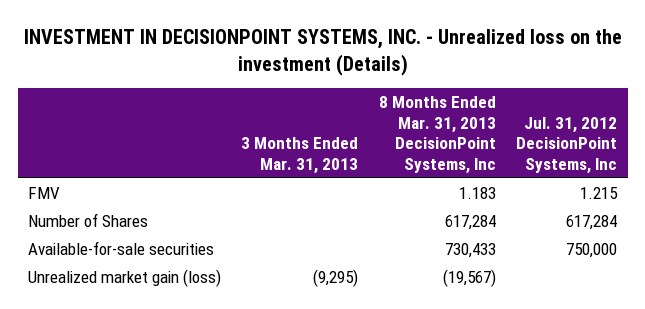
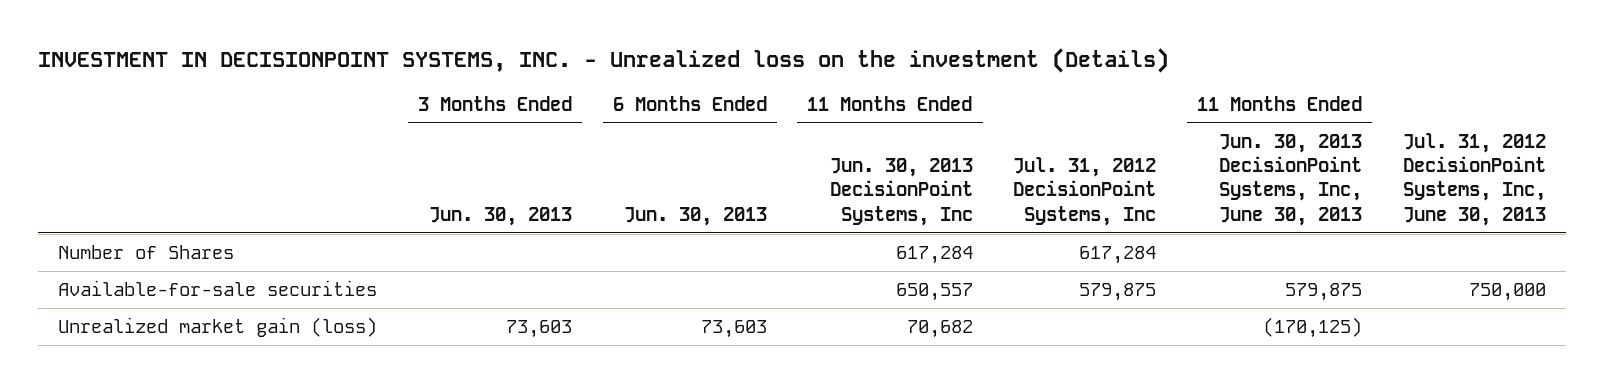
- | 3 Months Ended Mar. 31, 2013 | 8 Months Ended Mar. 31, 2013 DecisionPoint Systems, Inc | Jul. 31, 2012 DecisionPoint Systems, Inc
+ | 3 Months Ended Jun. 30, 2013 | 6 Months Ended Jun. 30, 2013 | 11 Months Ended Jun. 30, 2013 DecisionPoint Systems, Inc | Jul. 31, 2012 DecisionPoint Systems, Inc | 11 Months Ended Jun. 30, 2013 DecisionPoint Systems, Inc, June 30, 2013 | Jul. 31, 2012 DecisionPoint Systems, Inc, June 30, 2013
- FMV | | 1.183 | 1.215
- Available-for-sale securities | | 730,433 | 750,000
+ Available-for-sale securities | | | 650,557 | 579,875 | 579,875 | 750,000

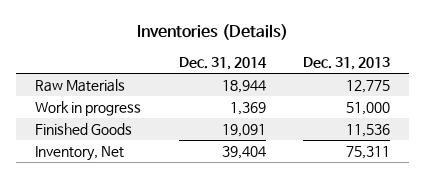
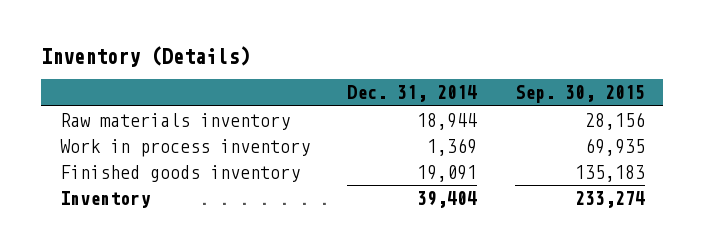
- Inventories (Details)
+ Inventory (Details)
- | Dec. 31, 2014 | Dec. 31, 2013
+ | Dec. 31, 2014 | Sep. 30, 2015
- Raw Materials | 18,944 | 12,775
- Work in progress | 1,369 | 51,000
- Finished Goods | 19,091 | 11,536
- Inventory, Net | 39,404 | 75,311
+ Raw materials inventory | 18,944 | 28,156
+ Work in process inventory | 1,369 | 69,935
+ Finished goods inventory | 19,091 | 135,183
+ Inventory | 39,404 | 233,274

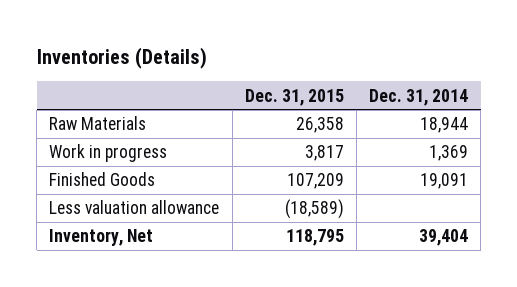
- Inventory (Details)
+ Inventories (Details)
- | Dec. 31, 2014 | Sep. 30, 2015
+ | Dec. 31, 2015 | Dec. 31, 2014
- Raw materials inventory | 18,944 | 28,156
- Work in process inventory | 1,369 | 69,935
- Finished goods inventory | 19,091 | 135,183
- Inventory | 39,404 | 233,274
+ Raw Materials | 26,358 | 18,944
+ Work in progress | 3,817 | 1,369
+ Finished Goods | 107,209 | 19,091
+ Less valuation allowance | (18,589) |
+ Inventory, Net | 118,795 | 39,404

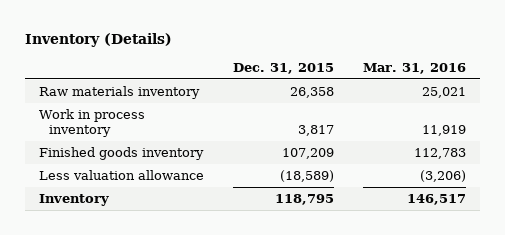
- Inventories (Details)
+ Inventory (Details)
- | Dec. 31, 2015 | Dec. 31, 2014
+ | Dec. 31, 2015 | Mar. 31, 2016
- Raw Materials | 26,358 | 18,944
- Work in progress | 3,817 | 1,369
- Finished Goods | 107,209 | 19,091
+ Raw materials inventory | 26,358 | 25,021
+ Work in process inventory | 3,817 | 11,919
+ Finished goods inventory | 107,209 | 112,783
- Inventory, Net | 118,795 | 39,404
+ Inventory | 118,795 | 146,517

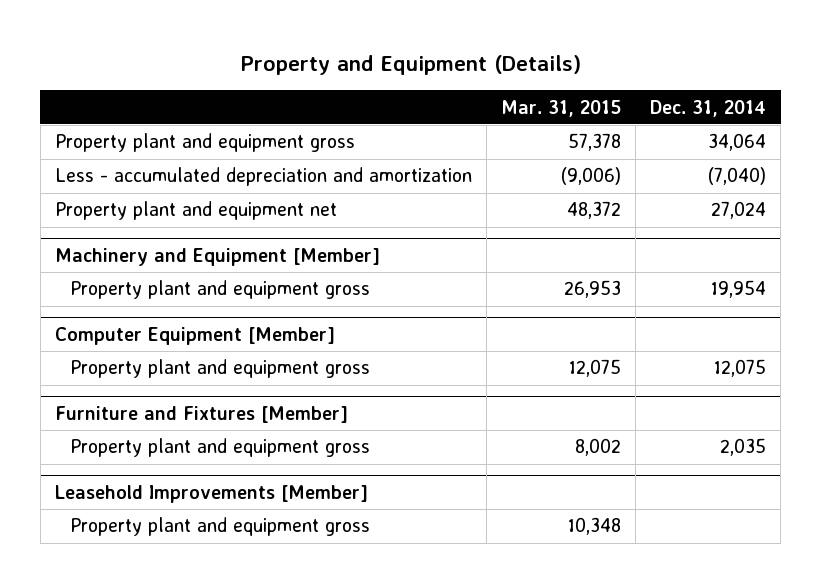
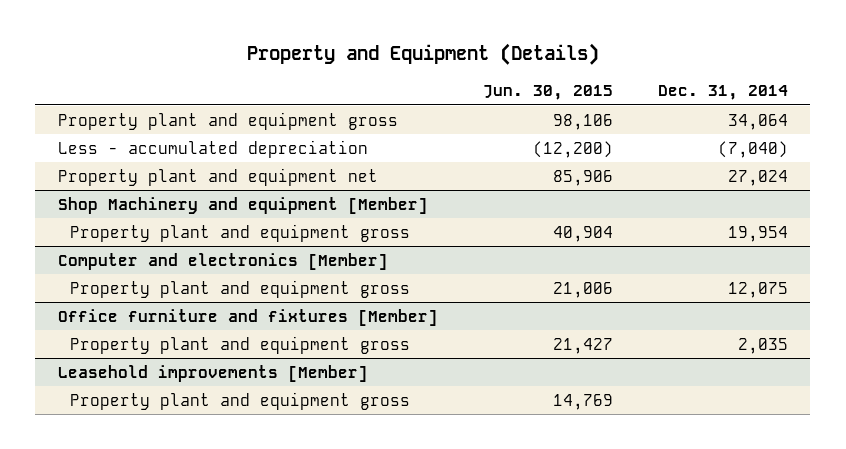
- | Mar. 31, 2015 | Dec. 31, 2014
+ | Jun. 30, 2015 | Dec. 31, 2014
- Less - accumulated depreciation and amortization | (9,006) | (7,040)
+ Less - accumulated depreciation | (12,200) | (7,040)
- Machinery and Equipment [Member]
+ Shop Machinery and equipment [Member]
- Computer Equipment [Member]
+ Computer and electronics [Member]
- Furniture and Fixtures [Member]
+ Office furniture and fixtures [Member]
- Leasehold Improvements [Member]
+ Leasehold improvements [Member]

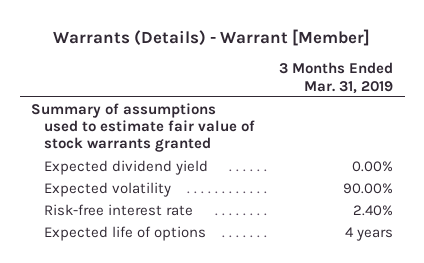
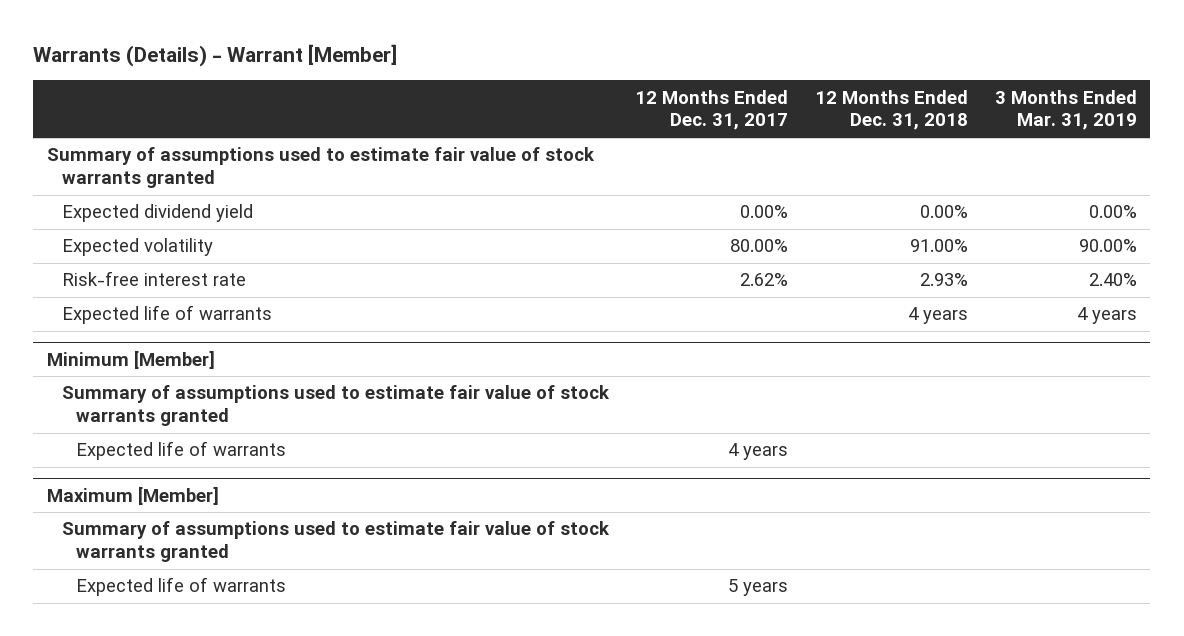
- | 3 Months Ended Mar. 31, 2019
+ | 12 Months Ended Dec. 31, 2017 | 12 Months Ended Dec. 31, 2018 | 3 Months Ended Mar. 31, 2019
- Expected life of options | 4 years
+ Expected life of warrants | | 4 years | 4 years
+ Minimum [Member]
+ Summary of assumptions used to estimate fair value of stock warrants granted
+ Expected life of warrants | 4 years | |
+ Maximum [Member]
+ Summary of assumptions used to estimate fair value of stock warrants granted
+ Expected life of warrants | 5 years | |

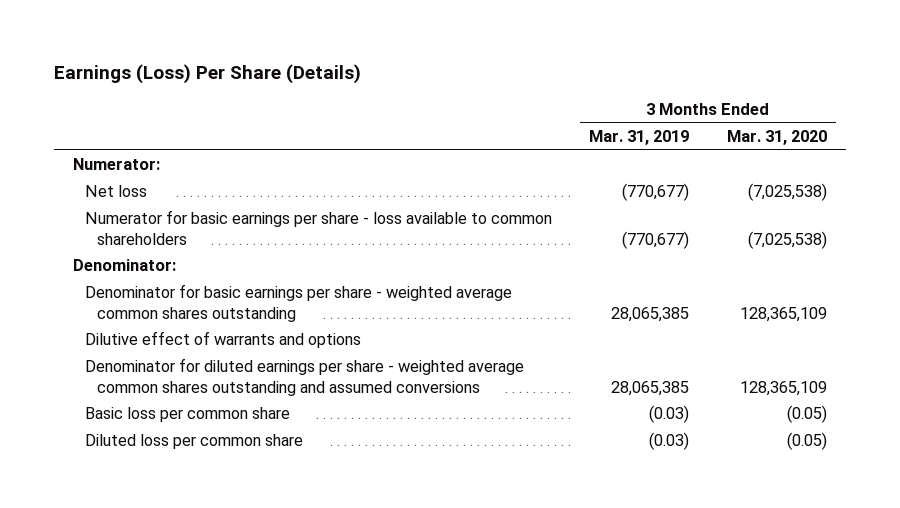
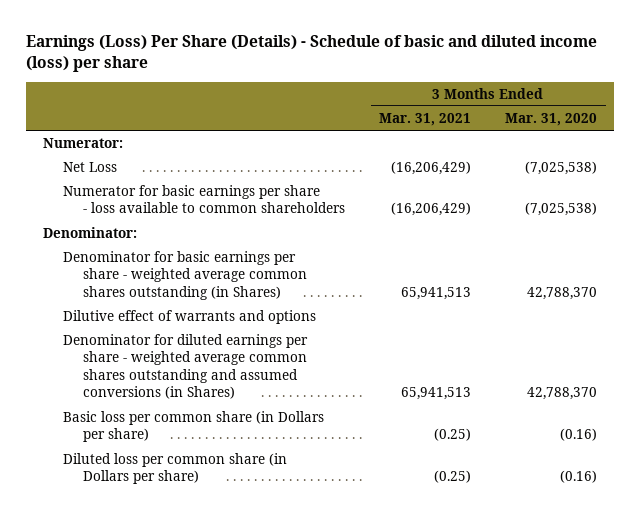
- Earnings (Loss) Per Share (Details)
+ Earnings (Loss) Per Share (Details) - Schedule of basic and diluted income (loss) per share
- | 3 Months Ended Mar. 31, 2019 | 3 Months Ended Mar. 31, 2020
+ | 3 Months Ended Mar. 31, 2021 | 3 Months Ended Mar. 31, 2020
- Net loss | (770,677) | (7,025,538)
+ Net Loss | (16,206,429) | (7,025,538)
- Denominator for basic earnings per share - weighted average common shares outstanding | 28,065,385 | 128,365,109
+ Denominator for basic earnings per share - weighted average common shares outstanding (in Shares) | 65,941,513 | 42,788,370
- Denominator for diluted earnings per share - weighted average common shares outstanding and assumed conversions | 28,065,385 | 128,365,109
- Basic loss per common share | (0.03) | (0.05)
- Diluted loss per common share | (0.03) | (0.05)
+ Denominator for diluted earnings per share - weighted average common shares outstanding and assumed conversions (in Shares) | 65,941,513 | 42,788,370
+ Basic loss per common share (in Dollars per share) | (0.25) | (0.16)
+ Diluted loss per common share (in Dollars per share) | (0.25) | (0.16)

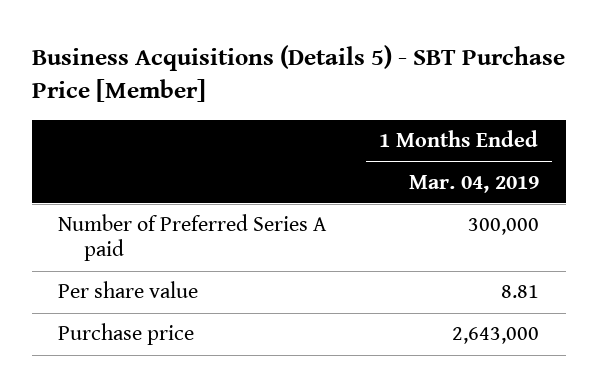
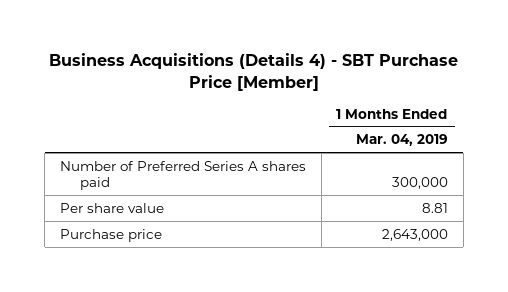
- Business Acquisitions (Details 5) - SBT Purchase Price [Member]
+ Business Acquisitions (Details 4) - SBT Purchase Price [Member]
- Number of Preferred Series A paid | 300,000
+ Number of Preferred Series A shares paid | 300,000

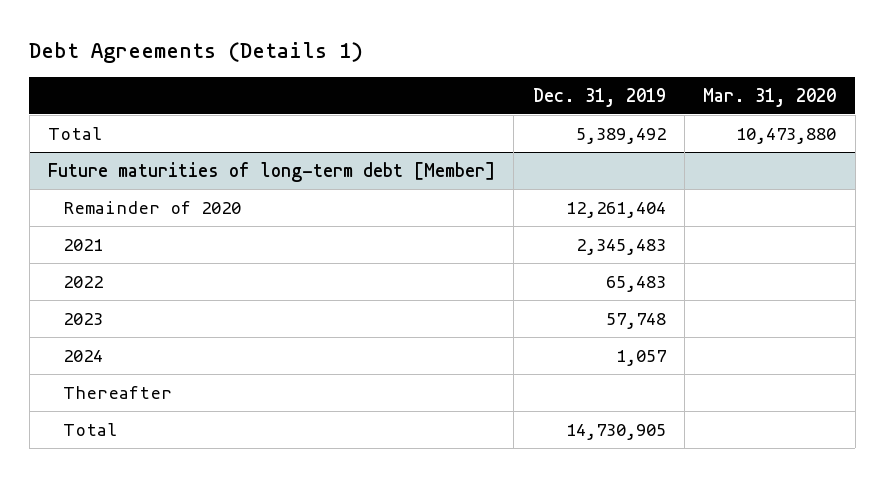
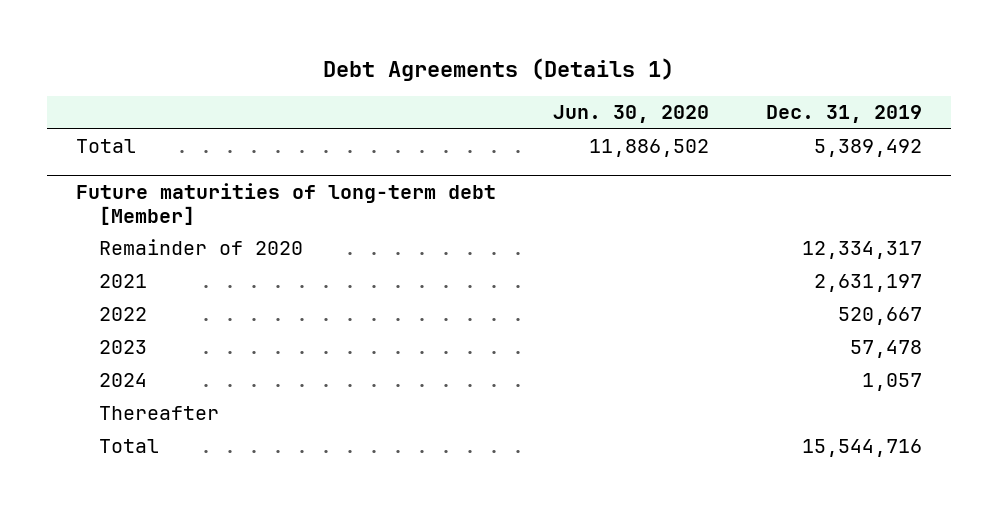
- | Dec. 31, 2019 | Mar. 31, 2020
+ | Jun. 30, 2020 | Dec. 31, 2019
@ Future maturities of long-term debt [Member]
- Remainder of 2020 | 12,261,404 |
- 2021 | 2,345,483 |
- 2022 | 65,483 |
- 2023 | 57,748 |
+ Remainder of 2020 | | 12,334,317
+ 2021 | | 2,631,197
+ 2022 | | 520,667
+ 2023 | | 57,478
- Total | 14,730,905 |
+ Total | | 15,544,716

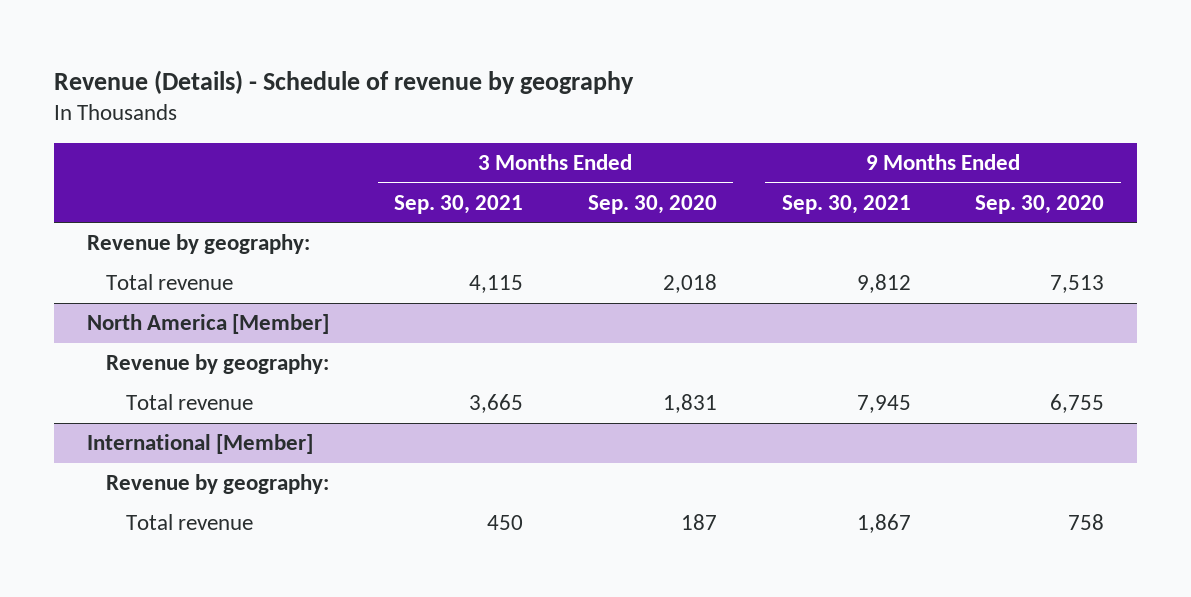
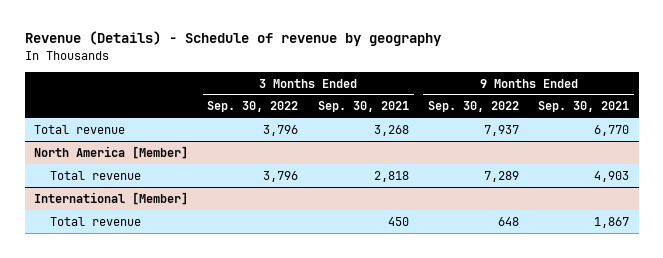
- | 3 Months Ended Sep. 30, 2021 | 3 Months Ended Sep. 30, 2020 | 9 Months Ended Sep. 30, 2021 | 9 Months Ended Sep. 30, 2020
+ | 3 Months Ended Sep. 30, 2022 | 3 Months Ended Sep. 30, 2021 | 9 Months Ended Sep. 30, 2022 | 9 Months Ended Sep. 30, 2021
- Revenue by geography:
- Total revenue | 4,115 | 2,018 | 9,812 | 7,513
+ Total revenue | 3,796 | 3,268 | 7,937 | 6,770
@ North America [Member]
- Revenue by geography:
- Total revenue | 3,665 | 1,831 | 7,945 | 6,755
+ Total revenue | 3,796 | 2,818 | 7,289 | 4,903
@ International [Member]
- Revenue by geography:

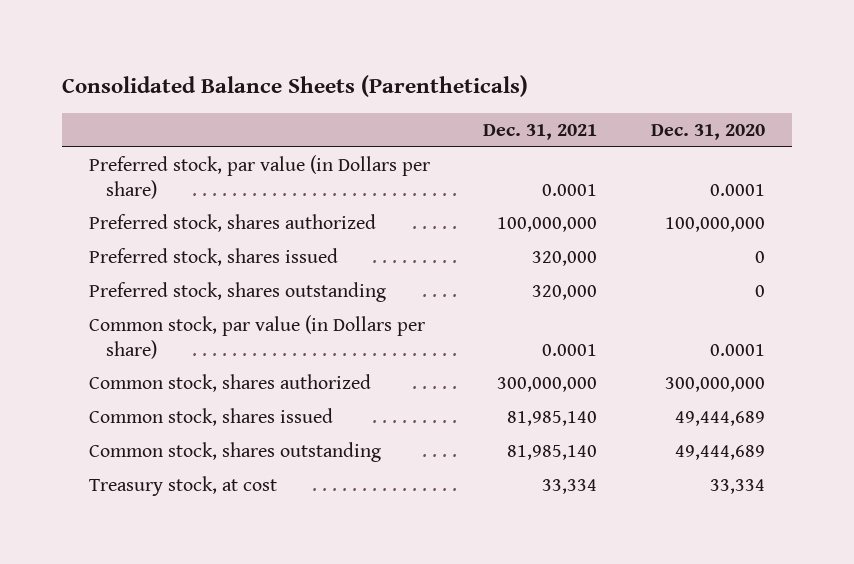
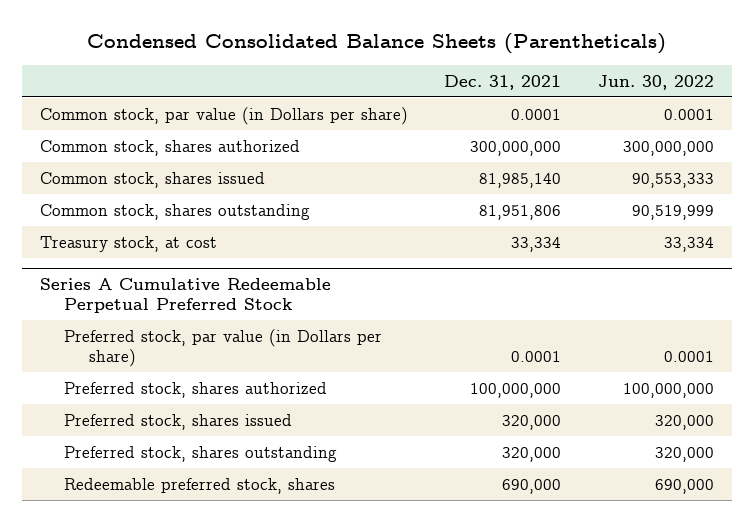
- Consolidated Balance Sheets (Parentheticals)
+ Condensed Consolidated Balance Sheets (Parentheticals)
- | Dec. 31, 2021 | Dec. 31, 2020
+ | Dec. 31, 2021 | Jun. 30, 2022
- Preferred stock, par value (in Dollars per share) | 0.0001 | 0.0001
- Preferred stock, shares authorized | 100,000,000 | 100,000,000
- Preferred stock, shares issued | 320,000 | 0
- Preferred stock, shares outstanding | 320,000 | 0
- Common stock, shares outstanding | 81,985,140 | 49,444,689
+ Common stock, shares outstanding | 81,951,806 | 90,519,999
+ Series A Cumulative Redeemable Perpetual Preferred Stock
+ Preferred stock, par value (in Dollars per share) | 0.0001 | 0.0001
+ Preferred stock, shares authorized | 100,000,000 | 100,000,000
+ Preferred stock, shares issued | 320,000 | 320,000
+ Preferred stock, shares outstanding | 320,000 | 320,000
+ Redeemable preferred stock, shares | 690,000 | 690,000

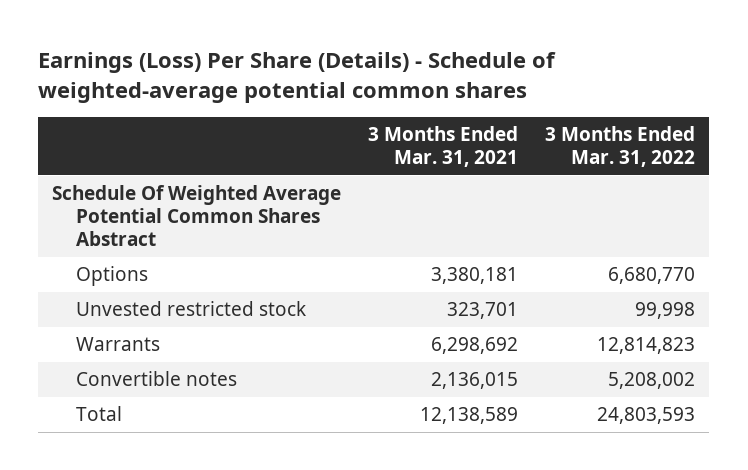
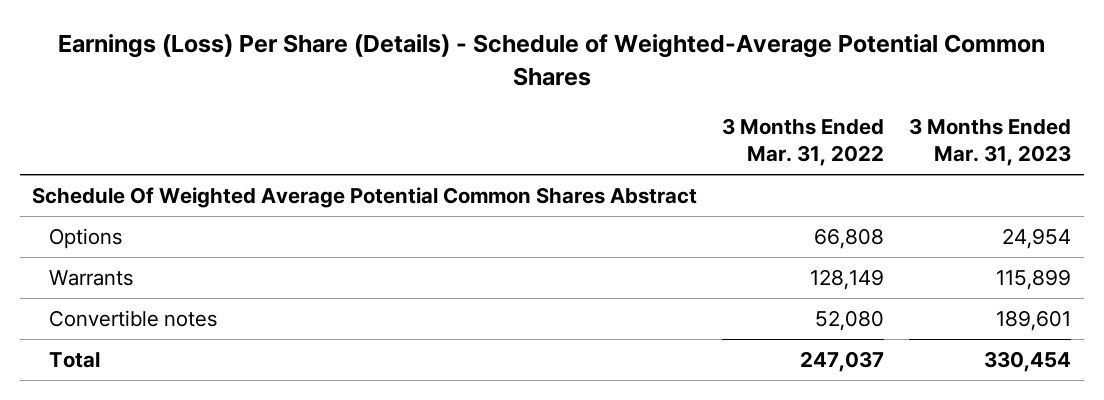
- Earnings (Loss) Per Share (Details) - Schedule of weighted-average potential common shares
+ Earnings (Loss) Per Share (Details) - Schedule of Weighted-Average Potential Common Shares
- | 3 Months Ended Mar. 31, 2021 | 3 Months Ended Mar. 31, 2022
+ | 3 Months Ended Mar. 31, 2022 | 3 Months Ended Mar. 31, 2023
- Options | 3,380,181 | 6,680,770
- Unvested restricted stock | 323,701 | 99,998
- Warrants | 6,298,692 | 12,814,823
- Convertible notes | 2,136,015 | 5,208,002
- Total | 12,138,589 | 24,803,593
+ Options | 66,808 | 24,954
+ Warrants | 128,149 | 115,899
+ Convertible notes | 52,080 | 189,601
+ Total | 247,037 | 330,454

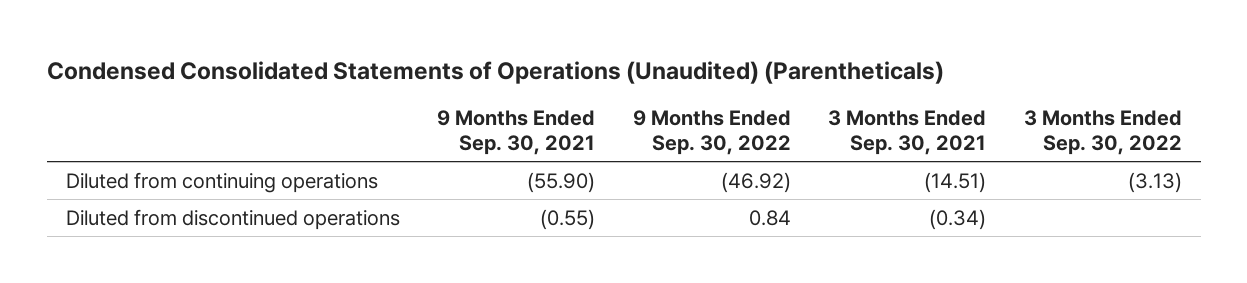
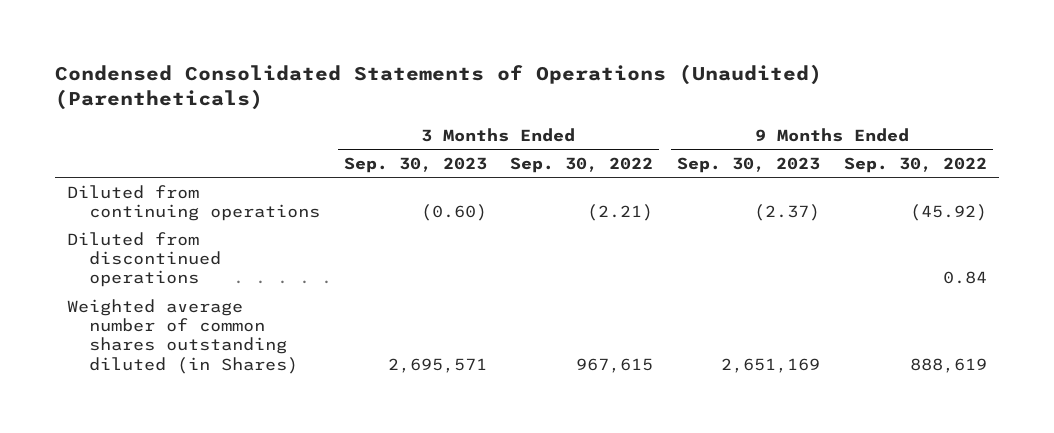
- | 9 Months Ended Sep. 30, 2021 | 9 Months Ended Sep. 30, 2022 | 3 Months Ended Sep. 30, 2021 | 3 Months Ended Sep. 30, 2022
+ | 3 Months Ended Sep. 30, 2023 | 3 Months Ended Sep. 30, 2022 | 9 Months Ended Sep. 30, 2023 | 9 Months Ended Sep. 30, 2022
- Diluted from continuing operations | (55.90) | (46.92) | (14.51) | (3.13)
+ Diluted from continuing operations | (0.60) | (2.21) | (2.37) | (45.92)
+ Weighted average number of common shares outstanding diluted (in Shares) | 2,695,571 | 967,615 | 2,651,169 | 888,619

